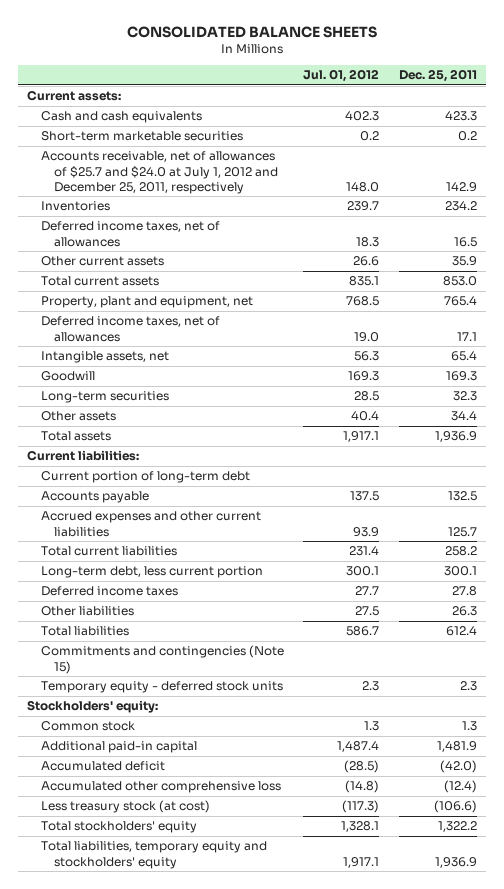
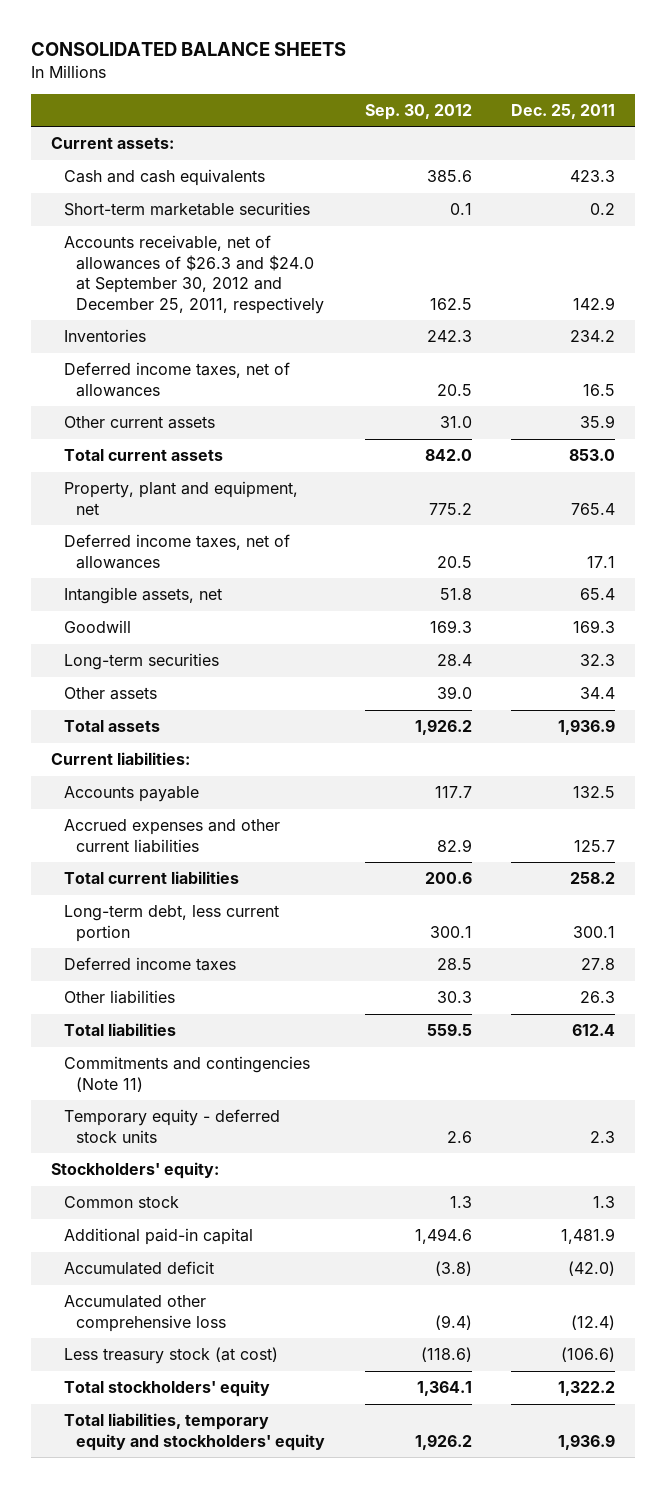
- | Jul. 01, 2012 | Dec. 25, 2011
+ | Sep. 30, 2012 | Dec. 25, 2011
- Accounts receivable, net of allowances of $25.7 and $24.0 at July 1, 2012 and December 25, 2011, respectively | 148.0 | 142.9
+ Accounts receivable, net of allowances of $26.3 and $24.0 at September 30, 2012 and December 25, 2011, respectively | 162.5 | 142.9
- Current portion of long-term debt
- Commitments and contingencies (Note 15)
+ Commitments and contingencies (Note 11)

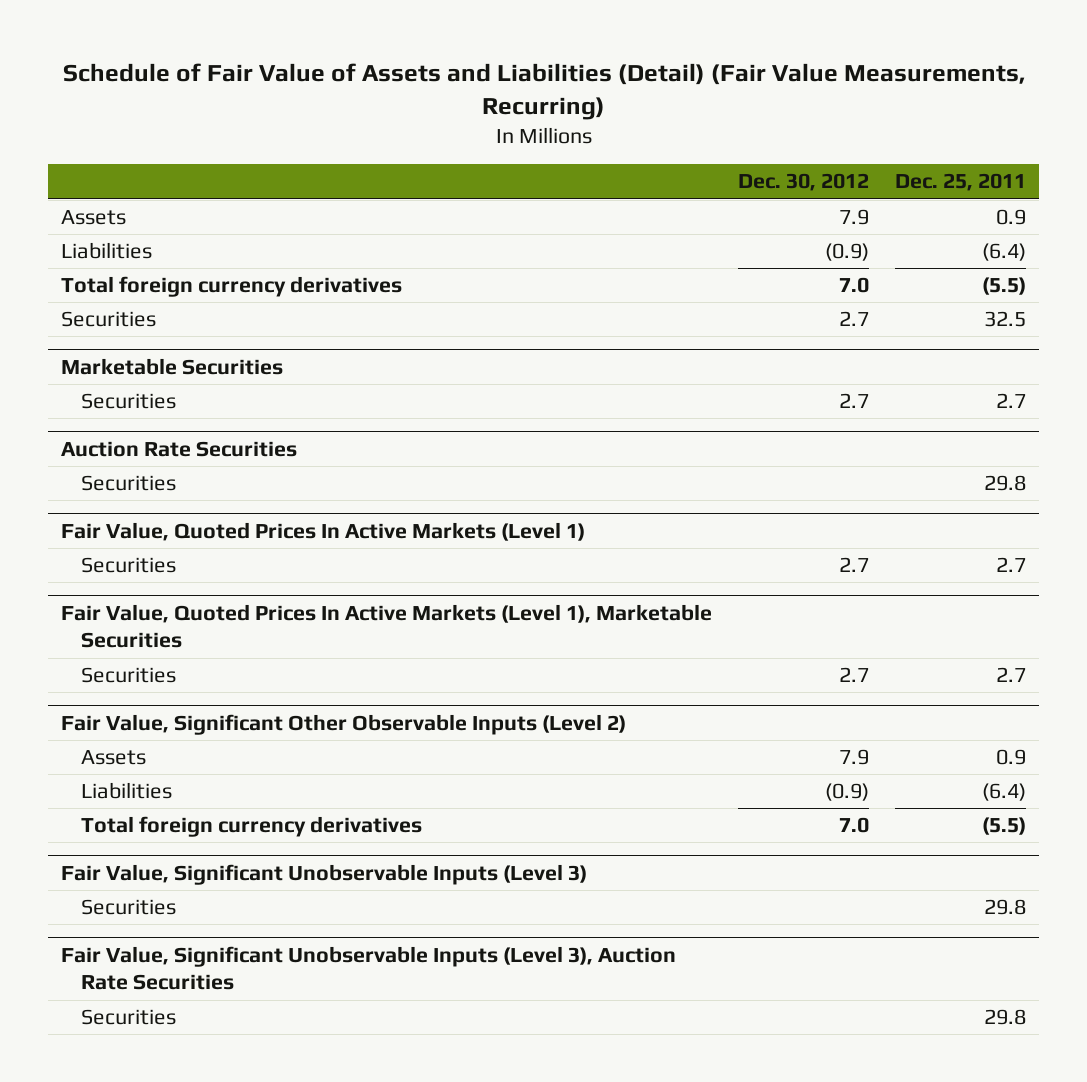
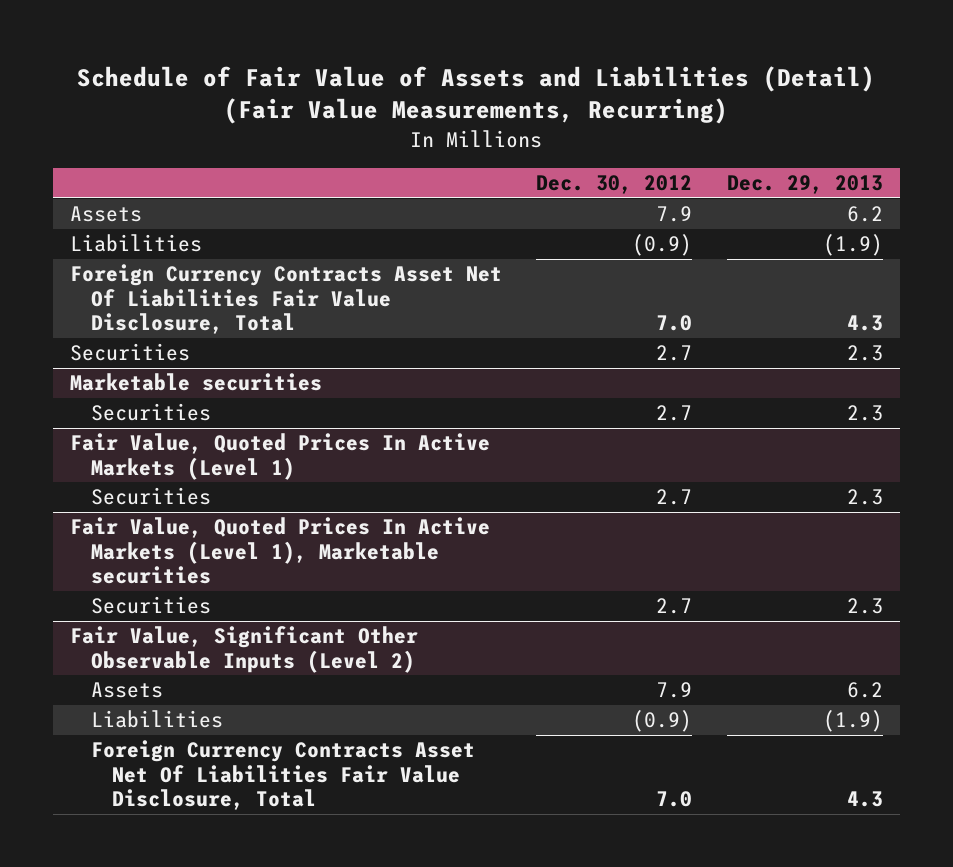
- | Dec. 30, 2012 | Dec. 25, 2011
+ | Dec. 30, 2012 | Dec. 29, 2013
- Total foreign currency derivatives | 7.0 | (5.5)
+ Foreign Currency Contracts Asset Net Of Liabilities Fair Value Disclosure, Total | 7.0 | 4.3
- Marketable Securities
+ Marketable securities
- Auction Rate Securities
- Securities | | 29.8
- Fair Value, Quoted Prices In Active Markets (Level 1), Marketable Securities
+ Fair Value, Quoted Prices In Active Markets (Level 1), Marketable securities
@ Fair Value, Significant Other Observable Inputs (Level 2)
- Total foreign currency derivatives | 7.0 | (5.5)
- Fair Value, Significant Unobservable Inputs (Level 3)
- Securities | | 29.8
- Fair Value, Significant Unobservable Inputs (Level 3), Auction Rate Securities
- Securities | | 29.8
@ Fair Value, Significant Other Observable Inputs (Level 2)
+ Foreign Currency Contracts Asset Net Of Liabilities Fair Value Disclosure, Total | 7.0 | 4.3

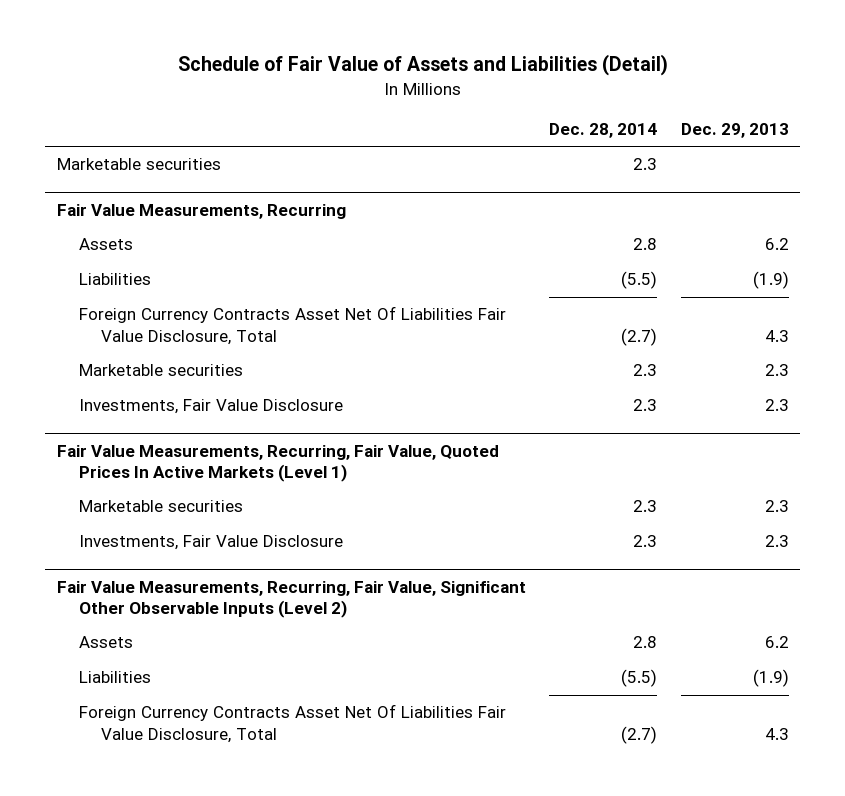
- Schedule of Fair Value of Assets and Liabilities (Detail) (Fair Value Measurements, Recurring)
+ Schedule of Fair Value of Assets and Liabilities (Detail)
- | Dec. 30, 2012 | Dec. 29, 2013
+ | Dec. 28, 2014 | Dec. 29, 2013
+ Marketable securities | 2.3 |
+ Fair Value Measurements, Recurring
- Securities | 2.7 | 2.3
- Marketable securities
- Securities | 2.7 | 2.3
- Fair Value, Quoted Prices In Active Markets (Level 1)
- Securities | 2.7 | 2.3
- Fair Value, Quoted Prices In Active Markets (Level 1), Marketable securities
- Securities | 2.7 | 2.3
- Fair Value, Significant Other Observable Inputs (Level 2)
+ Marketable securities | 2.3 | 2.3
+ Investments, Fair Value Disclosure | 2.3 | 2.3
+ Fair Value Measurements, Recurring, Fair Value, Quoted Prices In Active Markets (Level 1)
+ Marketable securities | 2.3 | 2.3
+ Investments, Fair Value Disclosure | 2.3 | 2.3
+ Fair Value Measurements, Recurring, Fair Value, Significant Other Observable Inputs (Level 2)

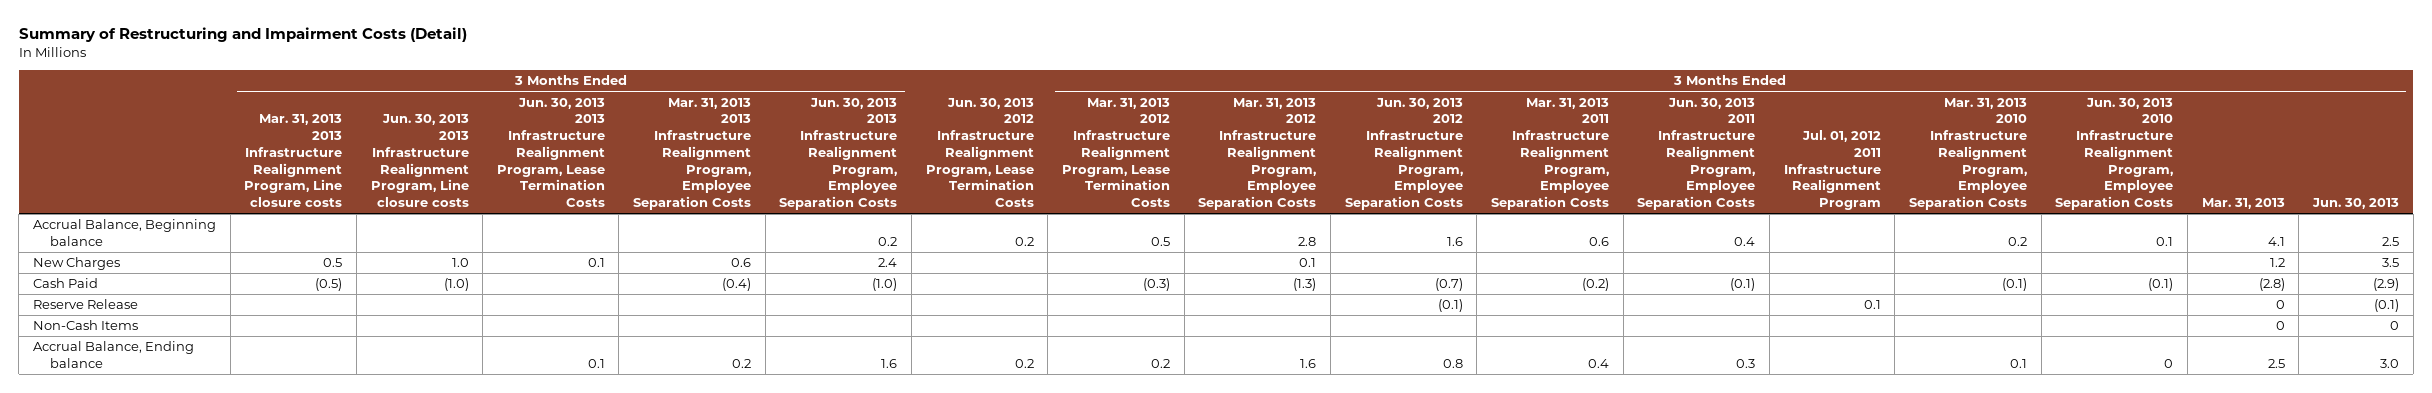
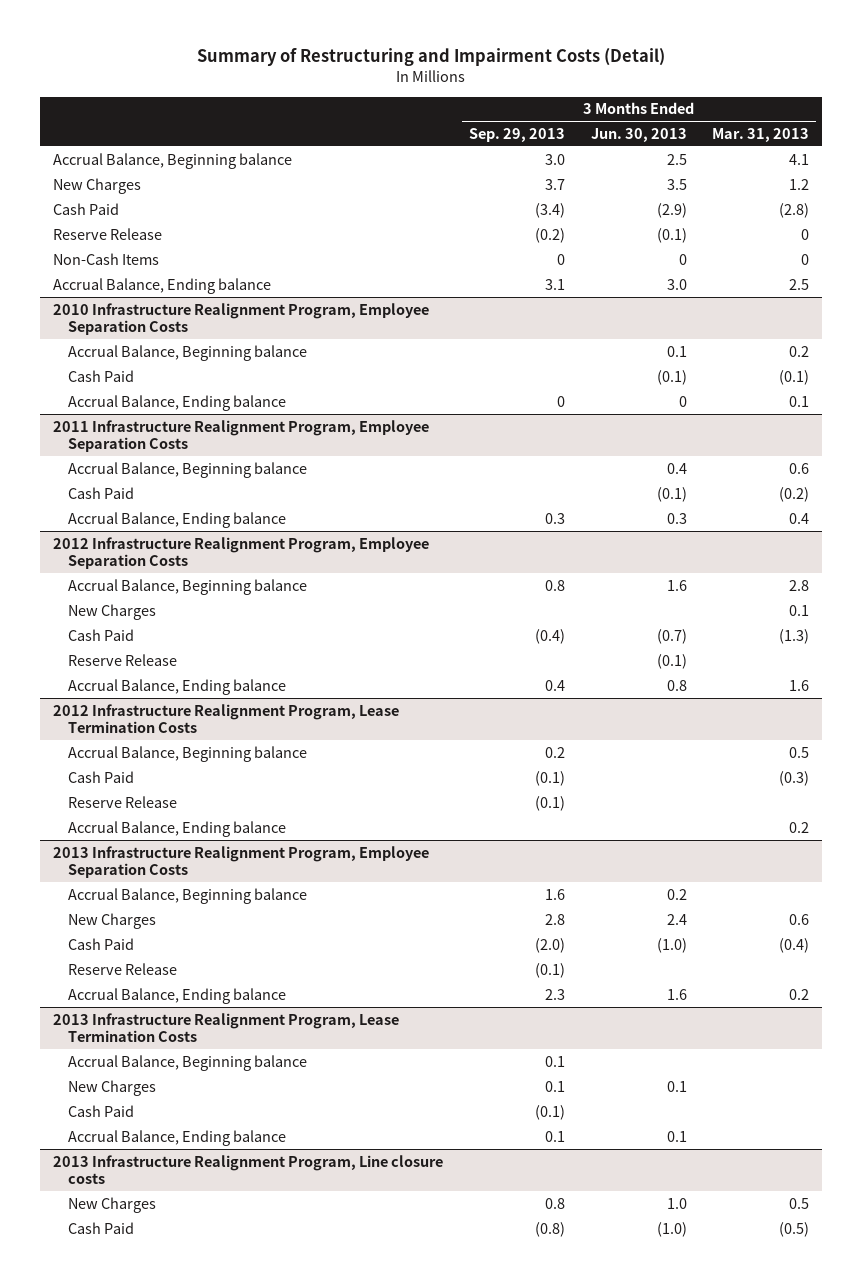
- | 3 Months Ended Mar. 31, 2013 2013 Infrastructure Realignment Program, Line closure costs | 3 Months Ended Jun. 30, 2013 2013 Infrastructure Realignment Program, Line closure costs | 3 Months Ended Jun. 30, 2013 2013 Infrastructure Realignment Program, Lease Termination Costs | 3 Months Ended Mar. 31, 2013 2013 Infrastructure Realignment Program, Employee Separation Costs | 3 Months Ended Jun. 30, 2013 2013 Infrastructure Realignment Program, Employee Separation Costs | Jun. 30, 2013 2012 Infrastructure Realignment Program, Lease Termination Costs | 3 Months Ended Mar. 31, 2013 2012 Infrastructure Realignment Program, Lease Termination Costs | 3 Months Ended Mar. 31, 2013 2012 Infrastructure Realignment Program, Employee Separation Costs | 3 Months Ended Jun. 30, 2013 2012 Infrastructure Realignment Program, Employee Separation Costs | 3 Months Ended Mar. 31, 2013 2011 Infrastructure Realignment Program, Employee Separation Costs | 3 Months Ended Jun. 30, 2013 2011 Infrastructure Realignment Program, Employee Separation Costs | 3 Months Ended Jul. 01, 2012 2011 Infrastructure Realignment Program | 3 Months Ended Mar. 31, 2013 2010 Infrastructure Realignment Program, Employee Separation Costs | 3 Months Ended Jun. 30, 2013 2010 Infrastructure Realignment Program, Employee Separation Costs | 3 Months Ended Mar. 31, 2013 | 3 Months Ended Jun. 30, 2013
+ | 3 Months Ended Sep. 29, 2013 | 3 Months Ended Jun. 30, 2013 | 3 Months Ended Mar. 31, 2013
+ 2010 Infrastructure Realignment Program, Employee Separation Costs
+ Accrual Balance, Beginning balance | | 0.1 | 0.2
+ Cash Paid | | (0.1) | (0.1)
+ Accrual Balance, Ending balance | 0 | 0 | 0.1
+ 2011 Infrastructure Realignment Program, Employee Separation Costs
+ Accrual Balance, Beginning balance | | 0.4 | 0.6
+ Cash Paid | | (0.1) | (0.2)
+ Accrual Balance, Ending balance | 0.3 | 0.3 | 0.4
+ 2012 Infrastructure Realignment Program, Employee Separation Costs
+ Accrual Balance, Beginning balance | 0.8 | 1.6 | 2.8
+ New Charges | | | 0.1
+ Cash Paid | (0.4) | (0.7) | (1.3)
+ Reserve Release | | (0.1) |
+ Accrual Balance, Ending balance | 0.4 | 0.8 | 1.6
+ 2012 Infrastructure Realignment Program, Lease Termination Costs
+ Accrual Balance, Beginning balance | 0.2 | | 0.5
+ Cash Paid | (0.1) | | (0.3)
+ Reserve Release | (0.1) | |
+ Accrual Balance, Ending balance | | | 0.2
+ 2013 Infrastructure Realignment Program, Employee Separation Costs
+ Accrual Balance, Beginning balance | 1.6 | 0.2 |
+ New Charges | 2.8 | 2.4 | 0.6
+ Cash Paid | (2.0) | (1.0) | (0.4)
+ Reserve Release | (0.1) | |
+ Accrual Balance, Ending balance | 2.3 | 1.6 | 0.2
+ 2013 Infrastructure Realignment Program, Lease Termination Costs
+ Accrual Balance, Beginning balance | 0.1 | |
+ New Charges | 0.1 | 0.1 |
+ Cash Paid | (0.1) | |
+ Accrual Balance, Ending balance | 0.1 | 0.1 |
+ 2013 Infrastructure Realignment Program, Line closure costs
+ New Charges | 0.8 | 1.0 | 0.5
+ Cash Paid | (0.8) | (1.0) | (0.5)

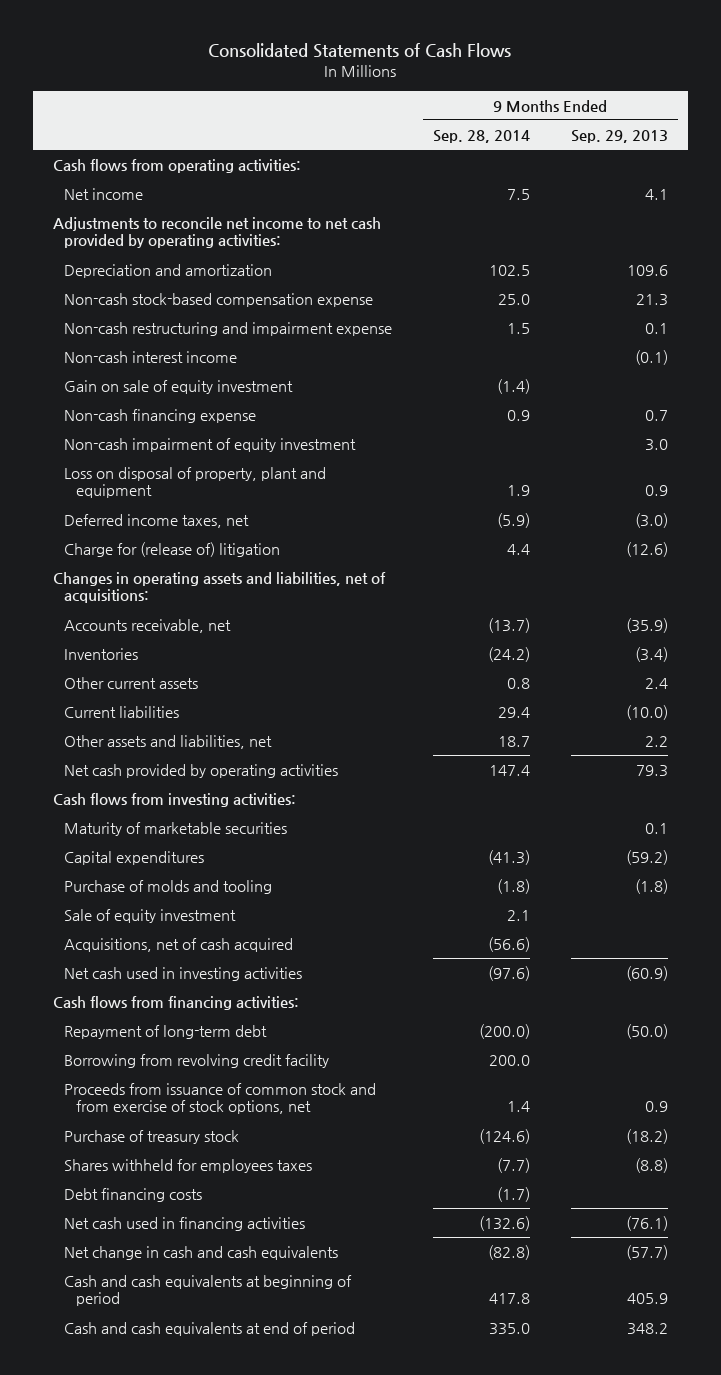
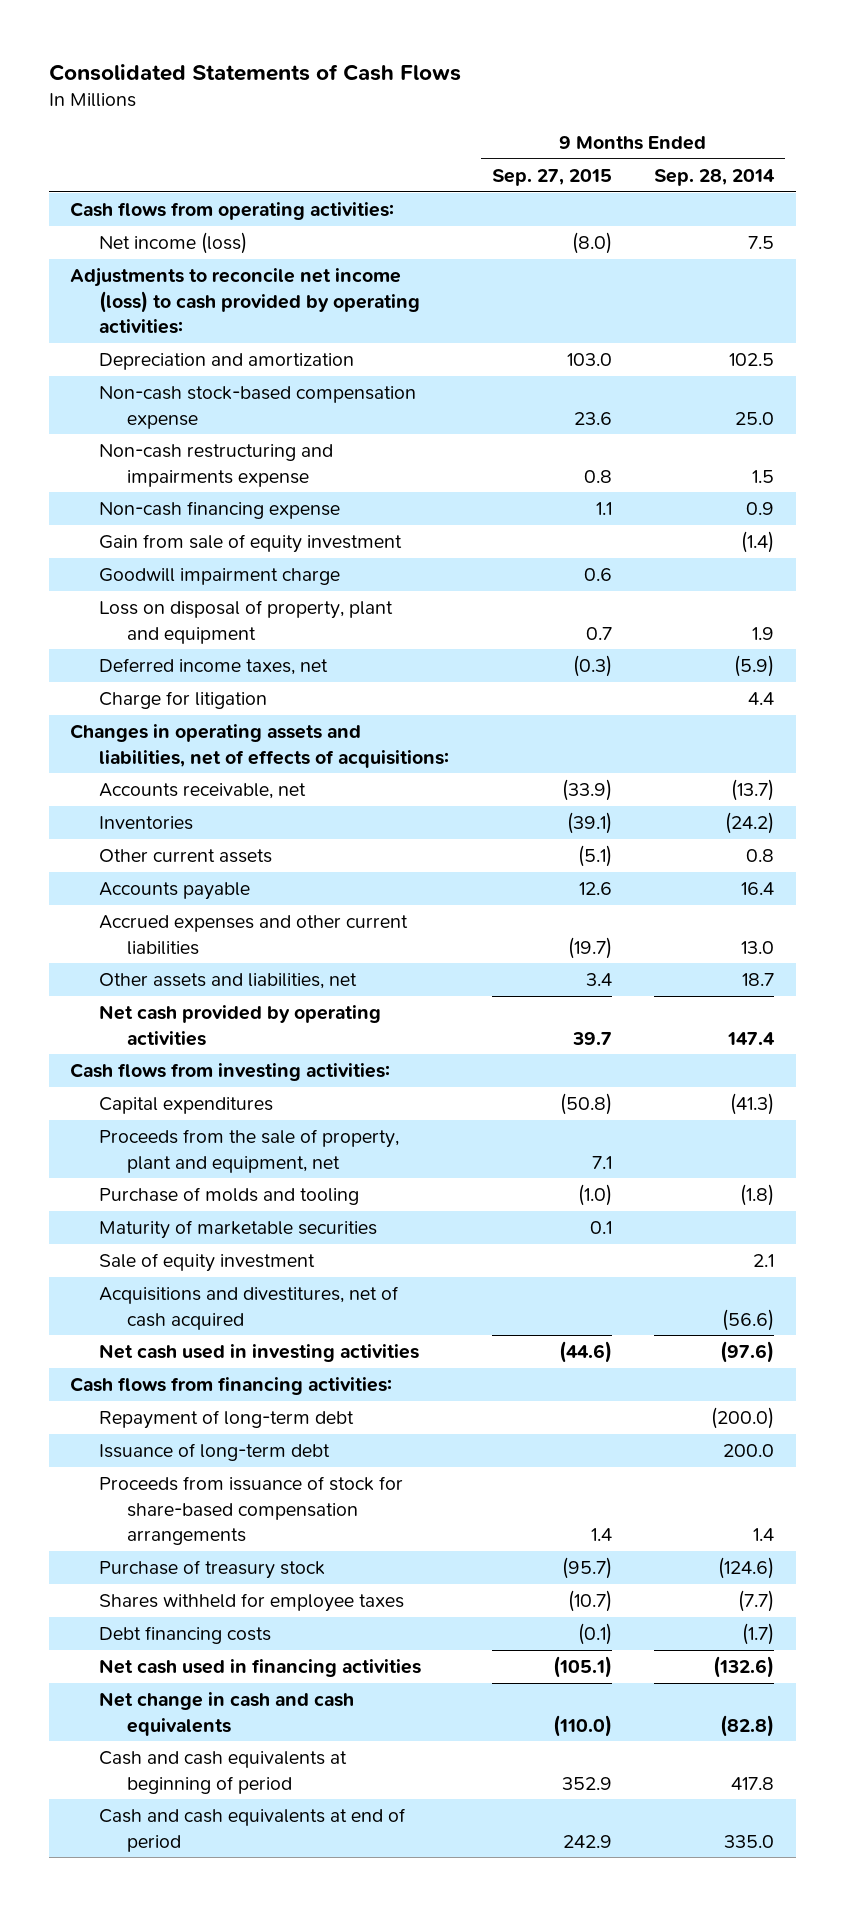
- | 9 Months Ended Sep. 28, 2014 | 9 Months Ended Sep. 29, 2013
+ | 9 Months Ended Sep. 27, 2015 | 9 Months Ended Sep. 28, 2014
- Net income | 7.5 | 4.1
- Adjustments to reconcile net income to net cash provided by operating activities:
+ Net income (loss) | (8.0) | 7.5
+ Adjustments to reconcile net income (loss) to cash provided by operating activities:
- Non-cash restructuring and impairment expense | 1.5 | 0.1
- Non-cash interest income | | (0.1)
- Gain on sale of equity investment | (1.4) |
+ Non-cash restructuring and impairments expense | 0.8 | 1.5
- Non-cash impairment of equity investment | | 3.0
+ Gain from sale of equity investment | | (1.4)
+ Goodwill impairment charge | 0.6 |
- Charge for (release of) litigation | 4.4 | (12.6)
- Changes in operating assets and liabilities, net of acquisitions:
+ Charge for litigation | | 4.4
+ Changes in operating assets and liabilities, net of effects of acquisitions:
- Current liabilities | 29.4 | (10.0)
+ Accounts payable | 12.6 | 16.4
+ Accrued expenses and other current liabilities | (19.7) | 13.0
+ Proceeds from the sale of property, plant and equipment, net | 7.1 |
moved down: Maturity of marketable securities | 0.1 |
- Acquisitions, net of cash acquired | (56.6) |
+ Acquisitions and divestitures, net of cash acquired | | (56.6)
- Borrowing from revolving credit facility | 200.0 |
- Proceeds from issuance of common stock and from exercise of stock options, net | 1.4 | 0.9
+ Issuance of long-term debt | | 200.0
+ Proceeds from issuance of stock for share-based compensation arrangements | 1.4 | 1.4
- Shares withheld for employees taxes | (7.7) | (8.8)
+ Shares withheld for employee taxes | (10.7) | (7.7)

